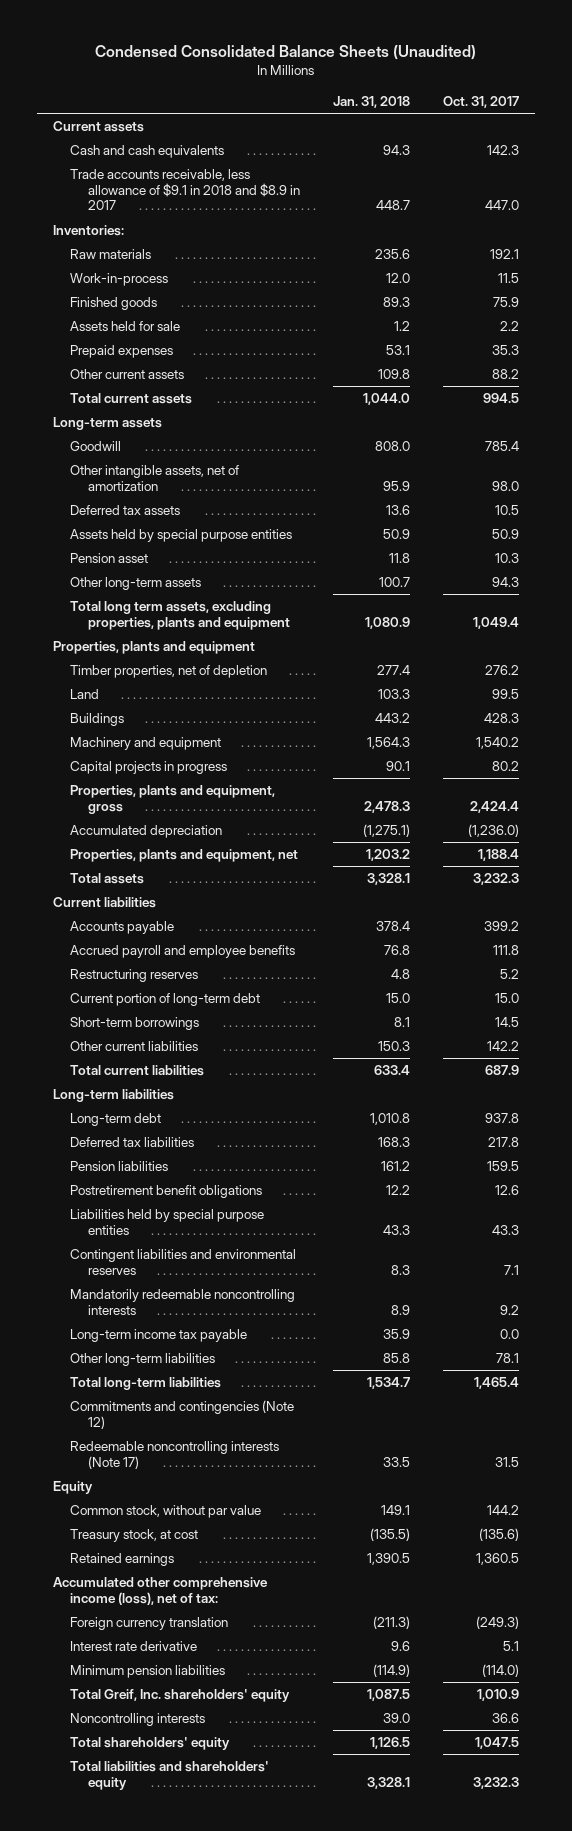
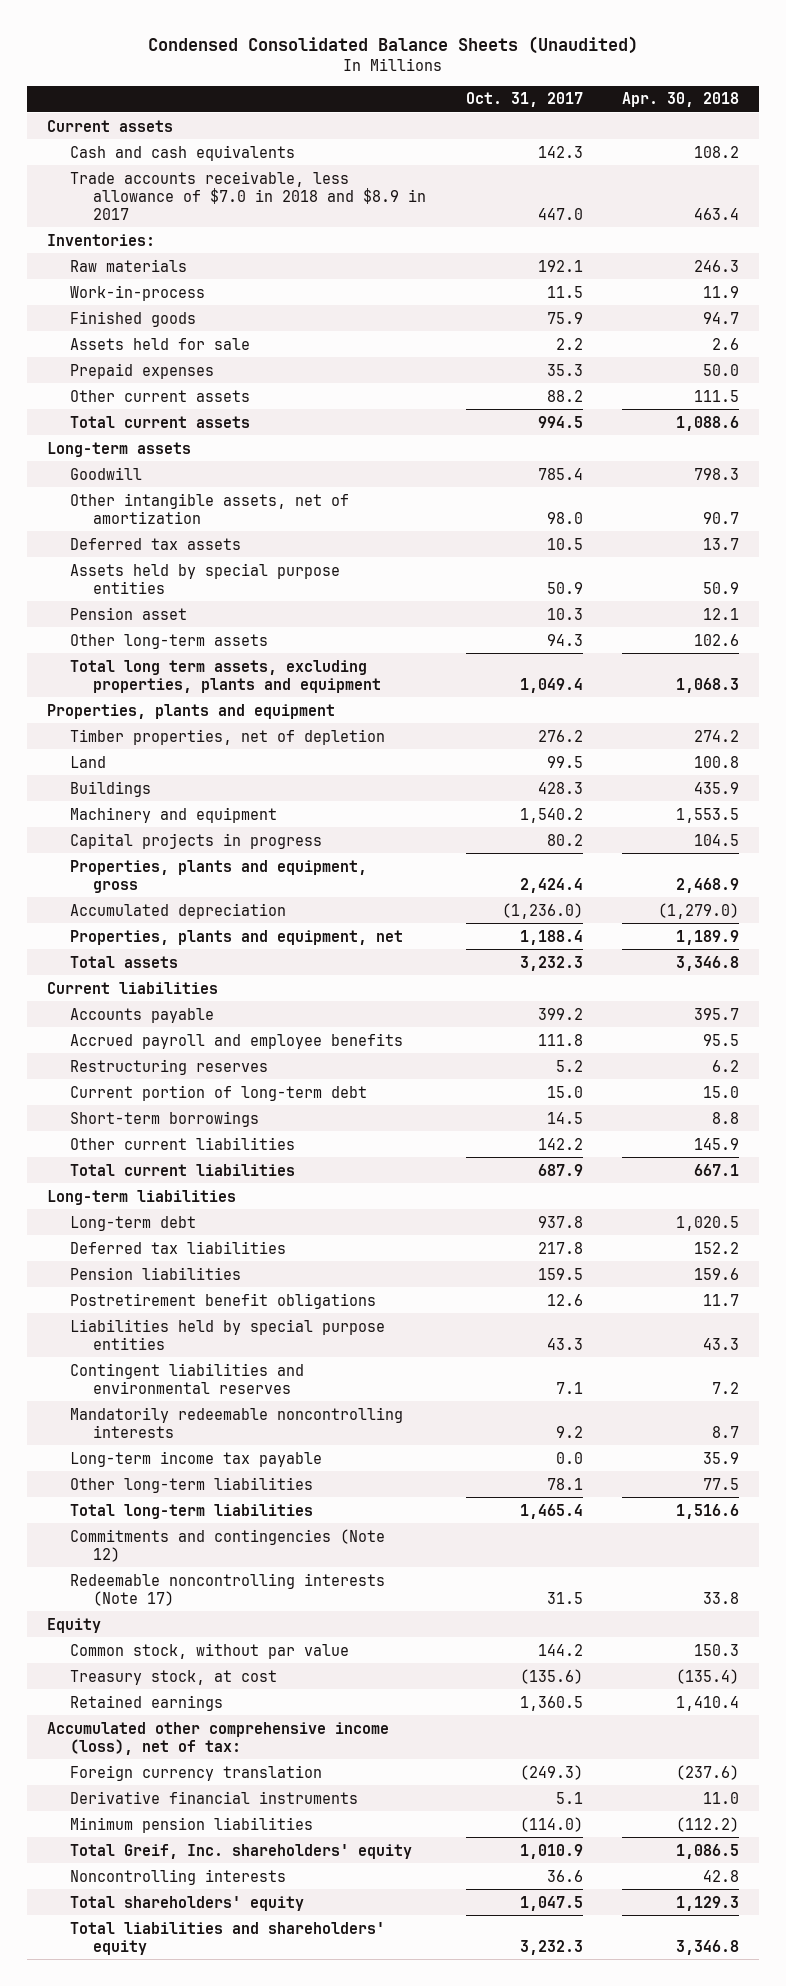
- | Jan. 31, 2018 | Oct. 31, 2017
+ | Oct. 31, 2017 | Apr. 30, 2018
- Trade accounts receivable, less allowance of $9.1 in 2018 and $8.9 in 2017 | 448.7 | 447.0
+ Trade accounts receivable, less allowance of $7.0 in 2018 and $8.9 in 2017 | 447.0 | 463.4
- Interest rate derivative | 9.6 | 5.1
+ Derivative financial instruments | 5.1 | 11.0

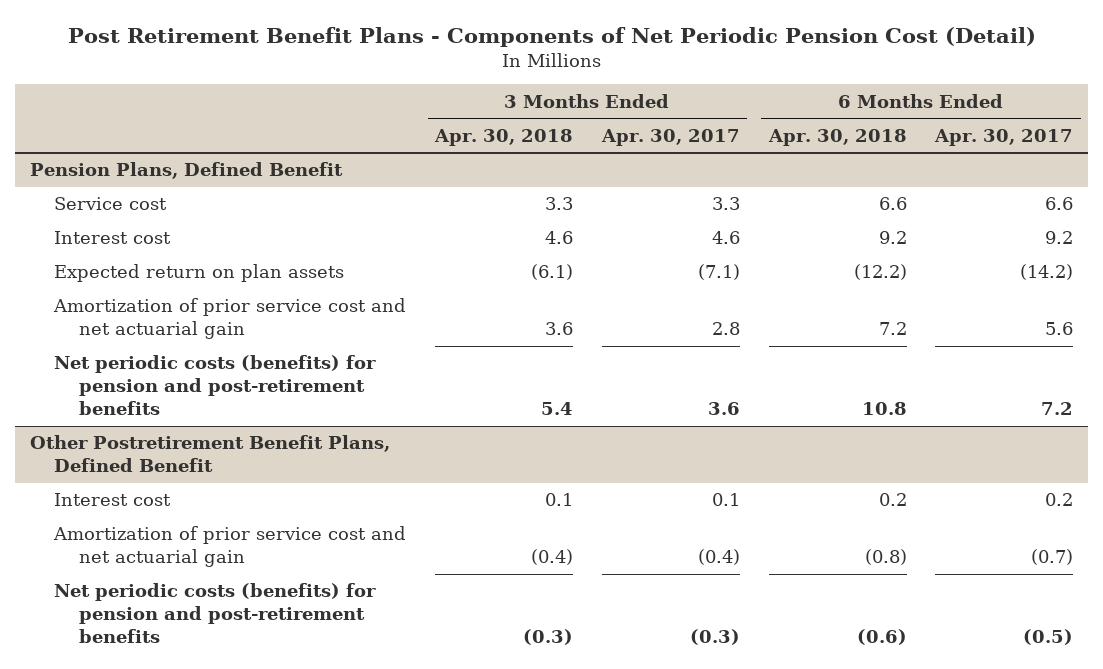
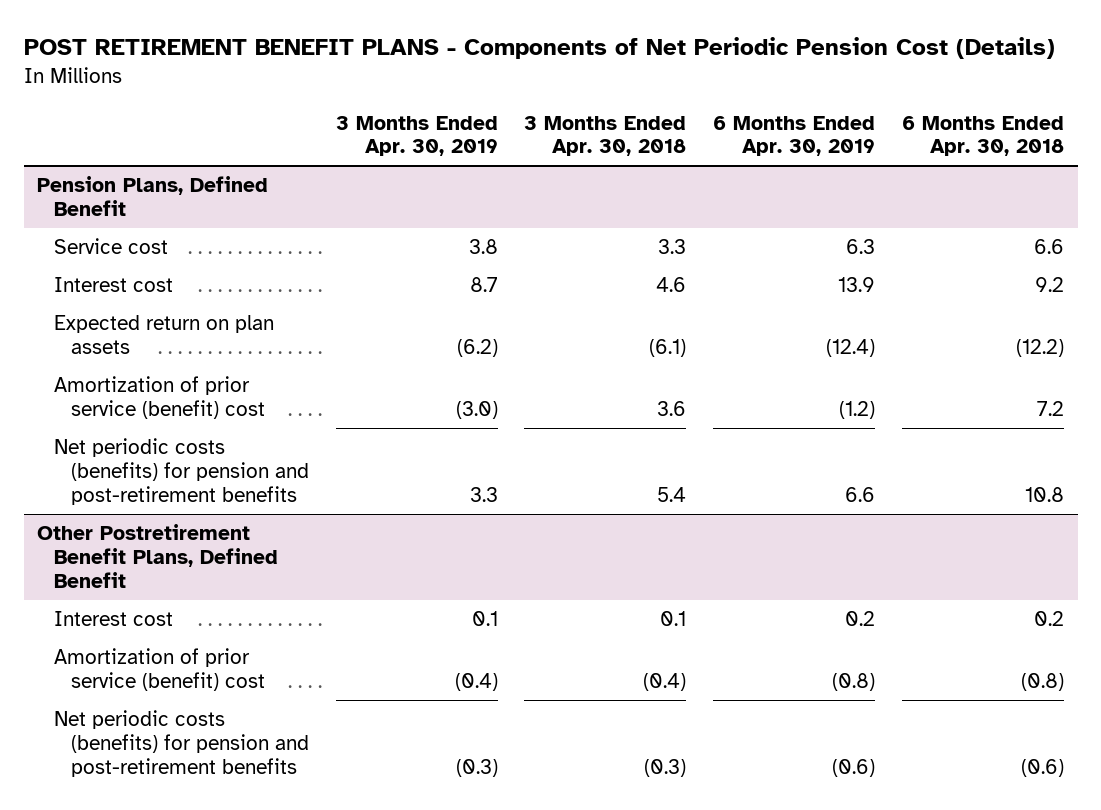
- Post Retirement Benefit Plans - Components of Net Periodic Pension Cost (Detail)
+ POST RETIREMENT BENEFIT PLANS - Components of Net Periodic Pension Cost (Details)
- | 3 Months Ended Apr. 30, 2018 | 3 Months Ended Apr. 30, 2017 | 6 Months Ended Apr. 30, 2018 | 6 Months Ended Apr. 30, 2017
+ | 3 Months Ended Apr. 30, 2019 | 3 Months Ended Apr. 30, 2018 | 6 Months Ended Apr. 30, 2019 | 6 Months Ended Apr. 30, 2018
@ Pension Plans, Defined Benefit
- Amortization of prior service cost and net actuarial gain | 3.6 | 2.8 | 7.2 | 5.6
+ Amortization of prior service (benefit) cost | (3.0) | 3.6 | (1.2) | 7.2
@ Other Postretirement Benefit Plans, Defined Benefit
- Amortization of prior service cost and net actuarial gain | (0.4) | (0.4) | (0.8) | (0.7)
+ Amortization of prior service (benefit) cost | (0.4) | (0.4) | (0.8) | (0.8)

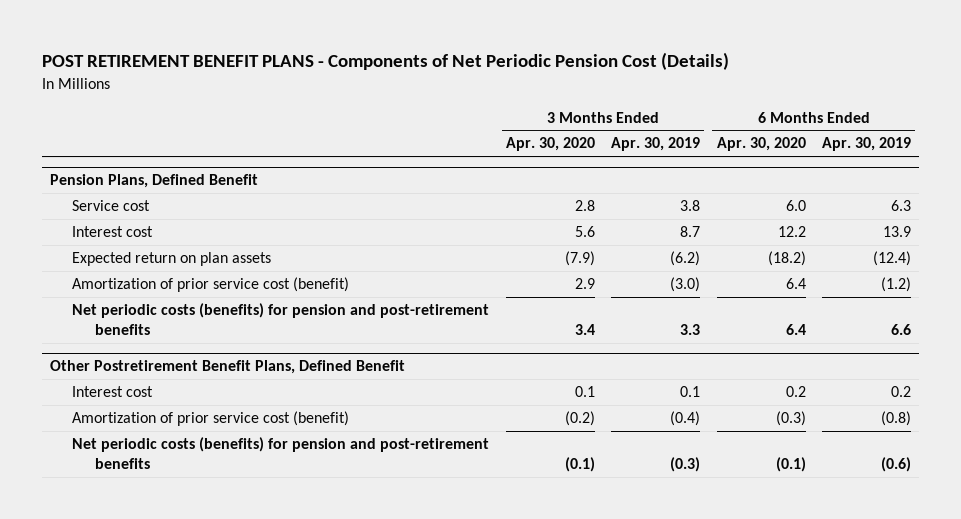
- | 3 Months Ended Apr. 30, 2019 | 3 Months Ended Apr. 30, 2018 | 6 Months Ended Apr. 30, 2019 | 6 Months Ended Apr. 30, 2018
+ | 3 Months Ended Apr. 30, 2020 | 3 Months Ended Apr. 30, 2019 | 6 Months Ended Apr. 30, 2020 | 6 Months Ended Apr. 30, 2019
@ Pension Plans, Defined Benefit
- Amortization of prior service (benefit) cost | (3.0) | 3.6 | (1.2) | 7.2
+ Amortization of prior service cost (benefit) | 2.9 | (3.0) | 6.4 | (1.2)
@ Other Postretirement Benefit Plans, Defined Benefit
- Amortization of prior service (benefit) cost | (0.4) | (0.4) | (0.8) | (0.8)
+ Amortization of prior service cost (benefit) | (0.2) | (0.4) | (0.3) | (0.8)

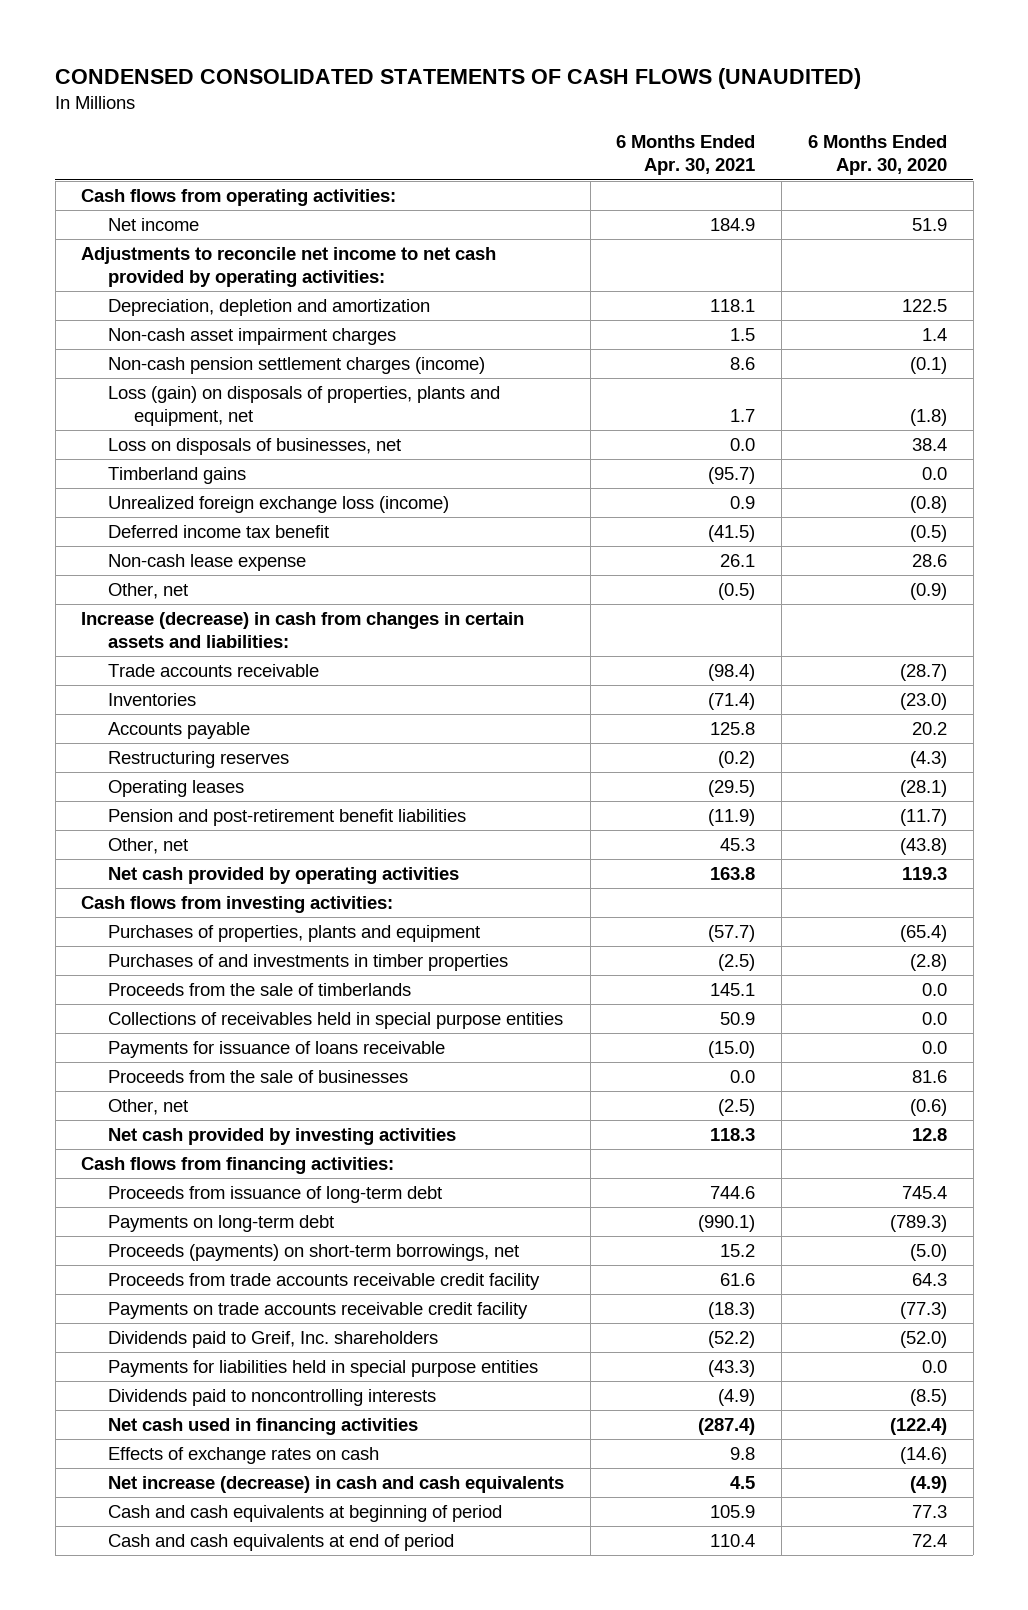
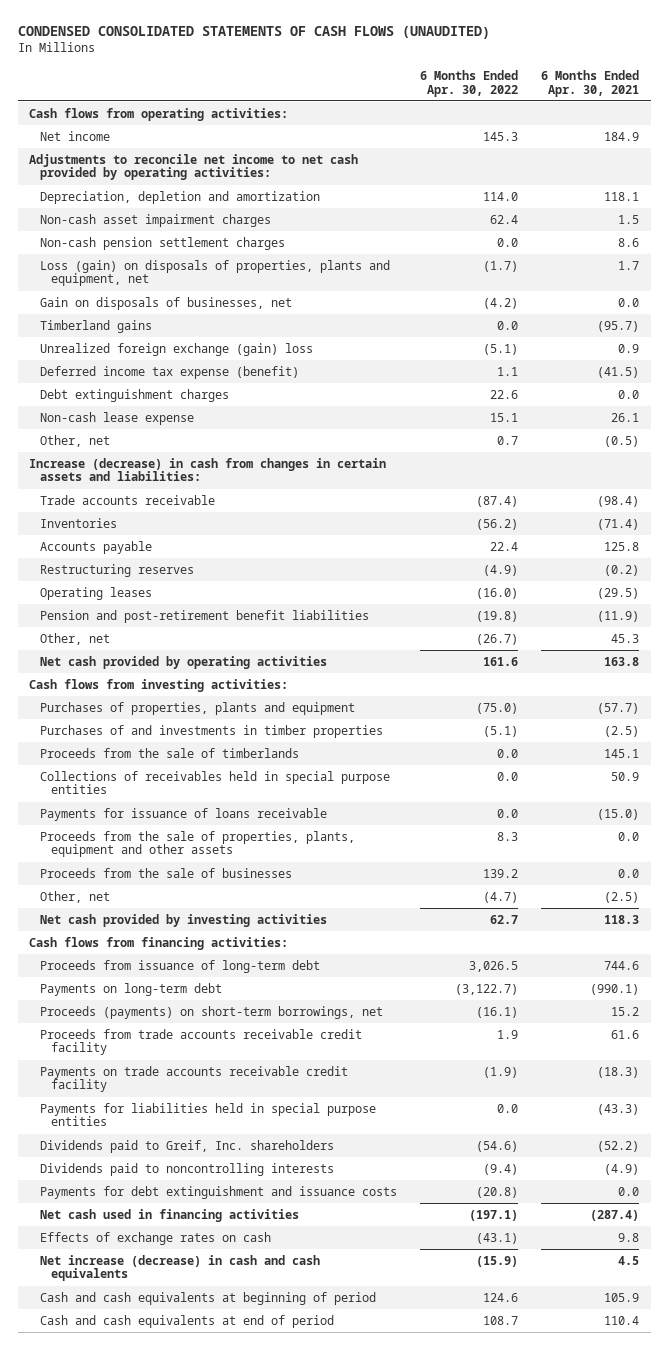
- | 6 Months Ended Apr. 30, 2021 | 6 Months Ended Apr. 30, 2020
+ | 6 Months Ended Apr. 30, 2022 | 6 Months Ended Apr. 30, 2021
- Non-cash pension settlement charges (income) | 8.6 | (0.1)
+ Non-cash pension settlement charges | 0.0 | 8.6
- Loss on disposals of businesses, net | 0.0 | 38.4
+ Gain on disposals of businesses, net | (4.2) | 0.0
- Unrealized foreign exchange loss (income) | 0.9 | (0.8)
- Deferred income tax benefit | (41.5) | (0.5)
+ Unrealized foreign exchange (gain) loss | (5.1) | 0.9
+ Deferred income tax expense (benefit) | 1.1 | (41.5)
+ Debt extinguishment charges | 22.6 | 0.0
+ Proceeds from the sale of properties, plants, equipment and other assets | 8.3 | 0.0
moved down: Dividends paid to Greif, Inc. shareholders | (54.6) | (52.2)
+ Payments for debt extinguishment and issuance costs | (20.8) | 0.0

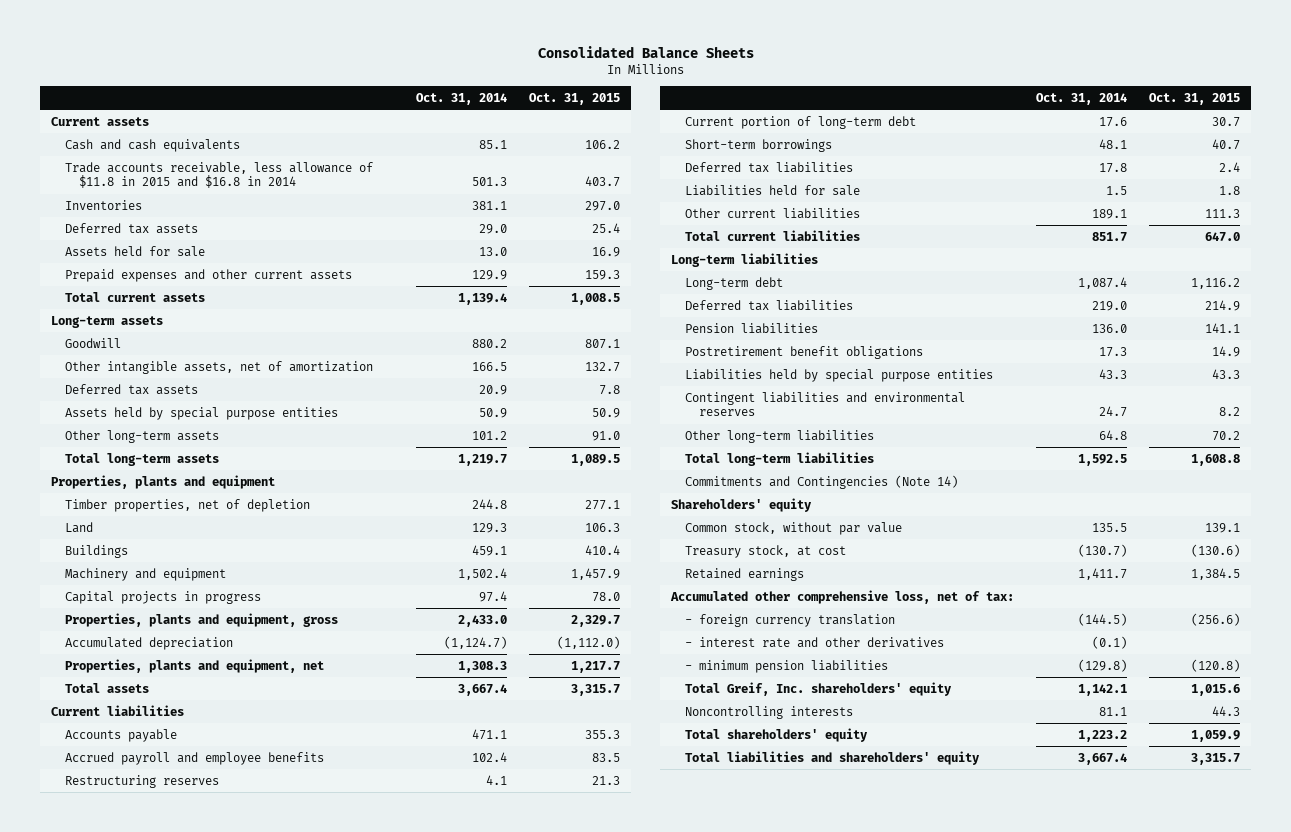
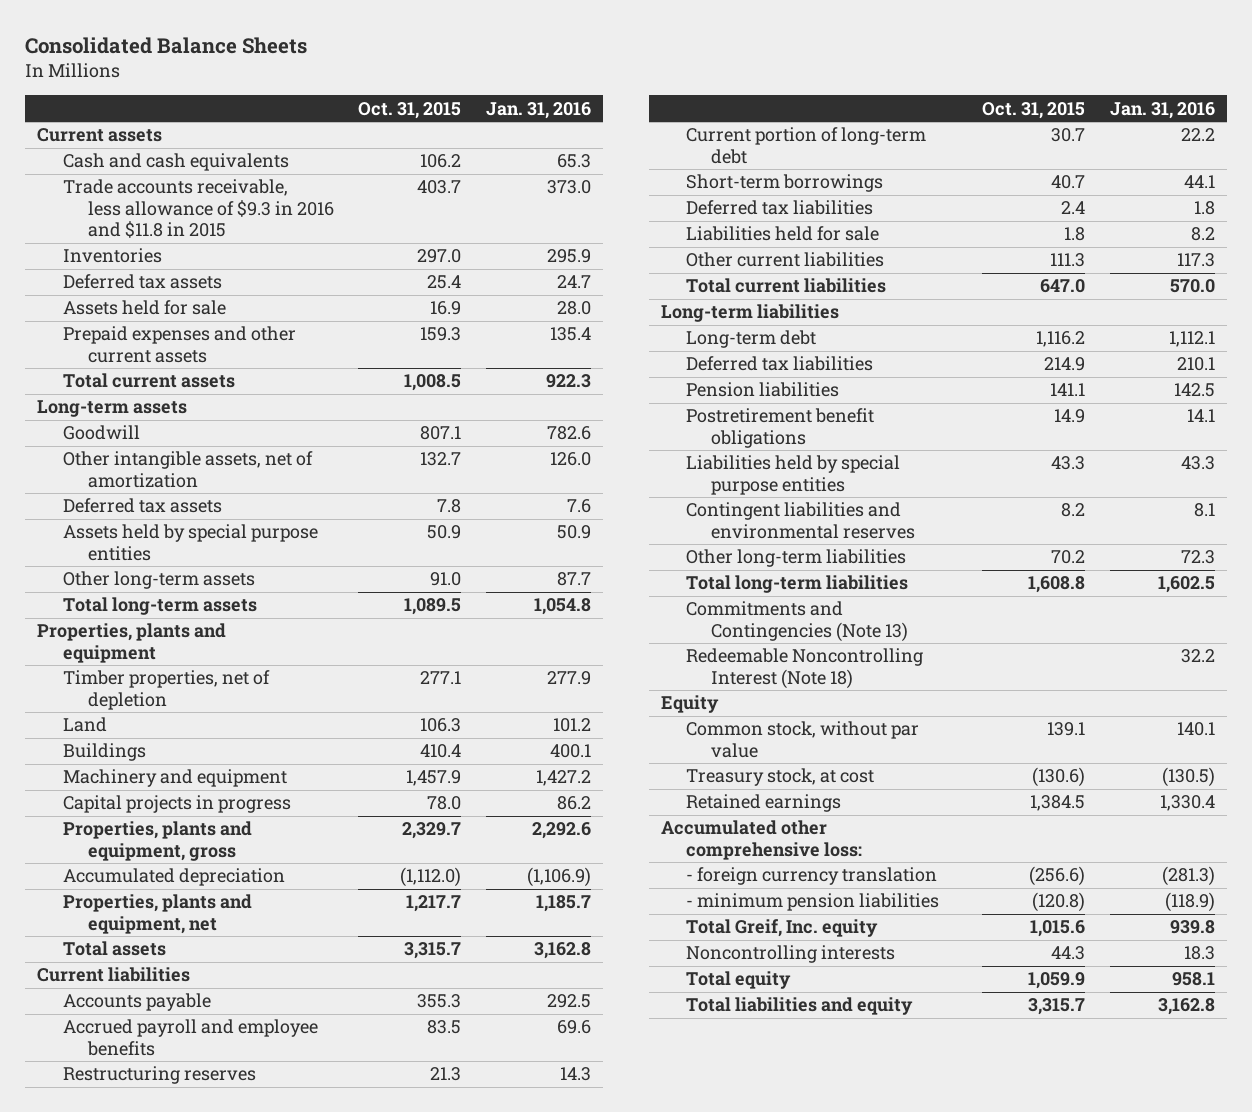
- | Oct. 31, 2014 | Oct. 31, 2015
+ | Oct. 31, 2015 | Jan. 31, 2016
- Trade accounts receivable, less allowance of $11.8 in 2015 and $16.8 in 2014 | 501.3 | 403.7
+ Trade accounts receivable, less allowance of $9.3 in 2016 and $11.8 in 2015 | 403.7 | 373.0
- Commitments and Contingencies (Note 14)
- Shareholders' equity
+ Commitments and Contingencies (Note 13)
+ Redeemable Noncontrolling Interest (Note 18) | | 32.2
+ Equity
- Accumulated other comprehensive loss, net of tax:
+ Accumulated other comprehensive loss:
- - interest rate and other derivatives | (0.1) |
- Total Greif, Inc. shareholders' equity | 1,142.1 | 1,015.6
+ Total Greif, Inc. equity | 1,015.6 | 939.8
- Total shareholders' equity | 1,223.2 | 1,059.9
- Total liabilities and shareholders' equity | 3,667.4 | 3,315.7
+ Total equity | 1,059.9 | 958.1
+ Total liabilities and equity | 3,315.7 | 3,162.8

